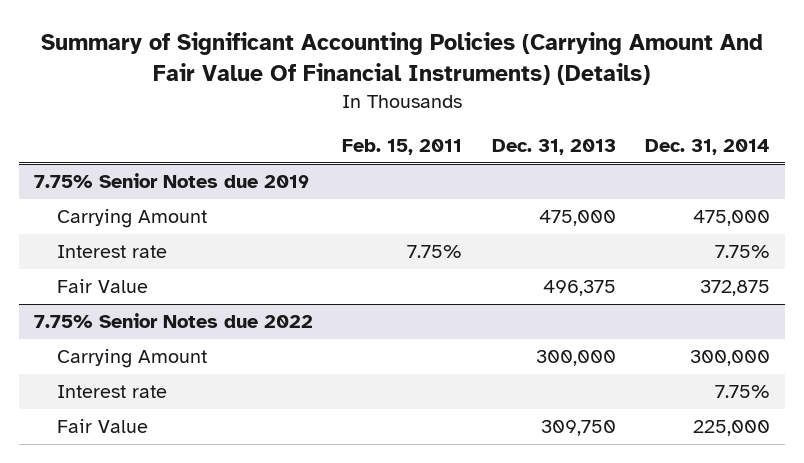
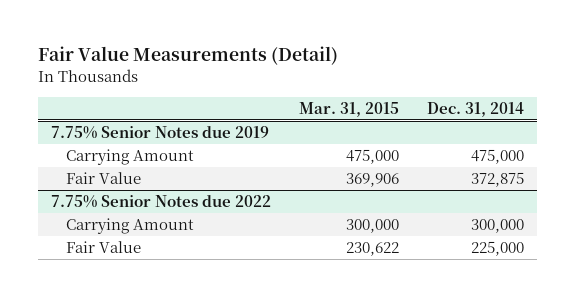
- Summary of Significant Accounting Policies (Carrying Amount And Fair Value Of Financial Instruments) (Details)
+ Fair Value Measurements (Detail)
- | Feb. 15, 2011 | Dec. 31, 2013 | Dec. 31, 2014
+ | Mar. 31, 2015 | Dec. 31, 2014
@ 7.75% Senior Notes due 2019
- Interest rate | 7.75% | | 7.75%
@ 7.75% Senior Notes due 2022
- Interest rate | | | 7.75%

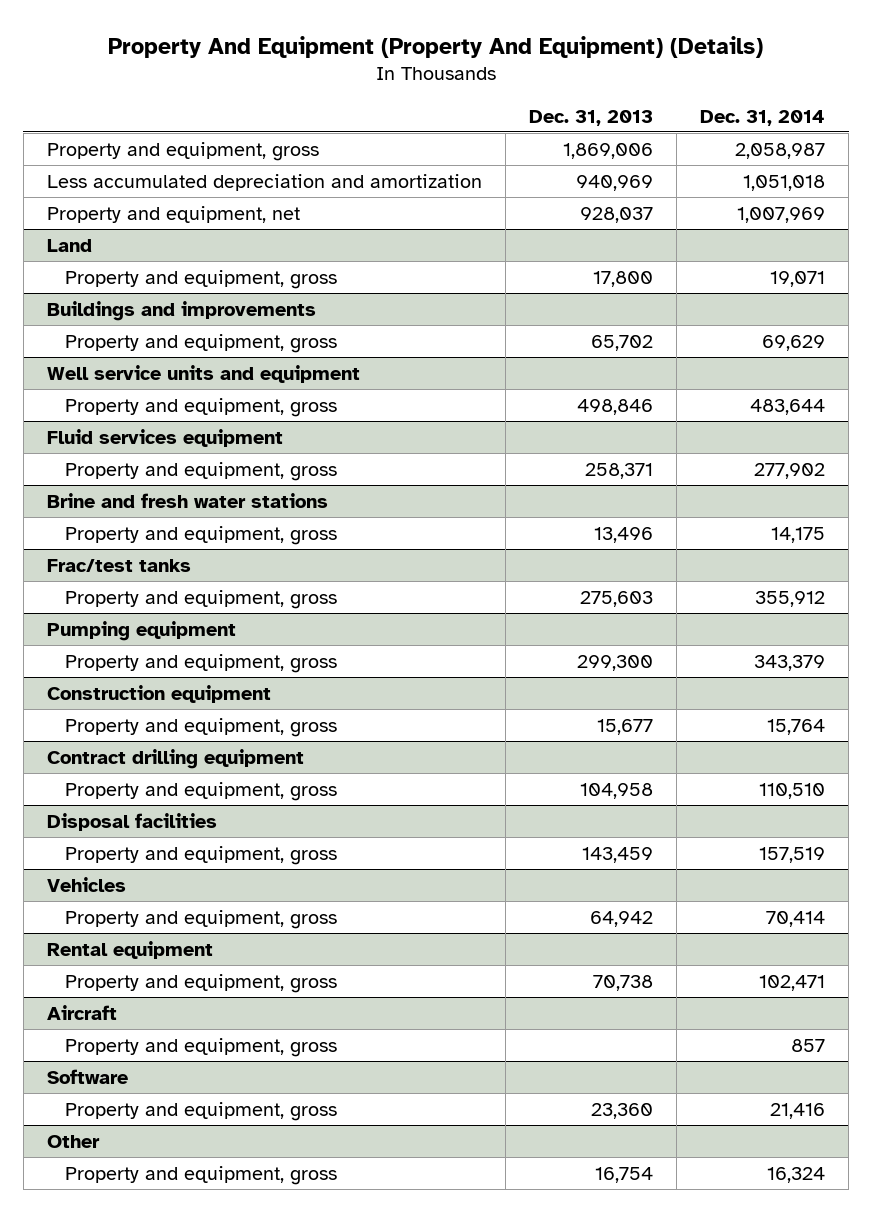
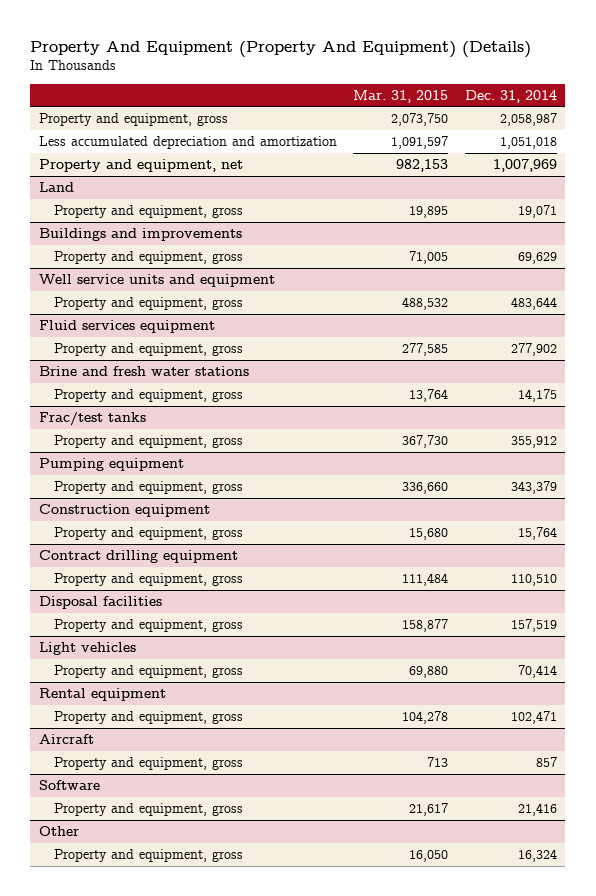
- | Dec. 31, 2013 | Dec. 31, 2014
+ | Mar. 31, 2015 | Dec. 31, 2014
- Vehicles
+ Light vehicles

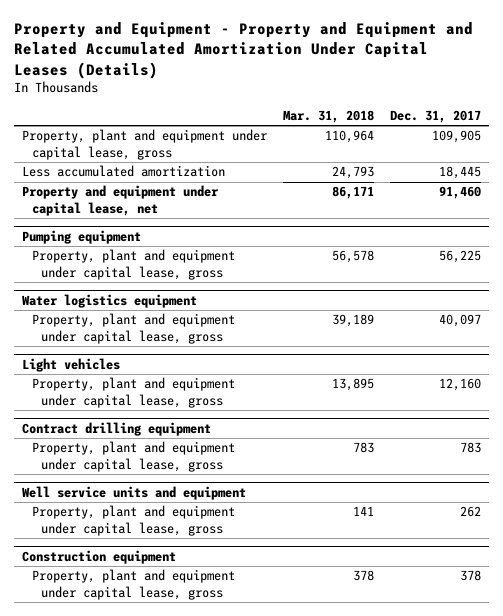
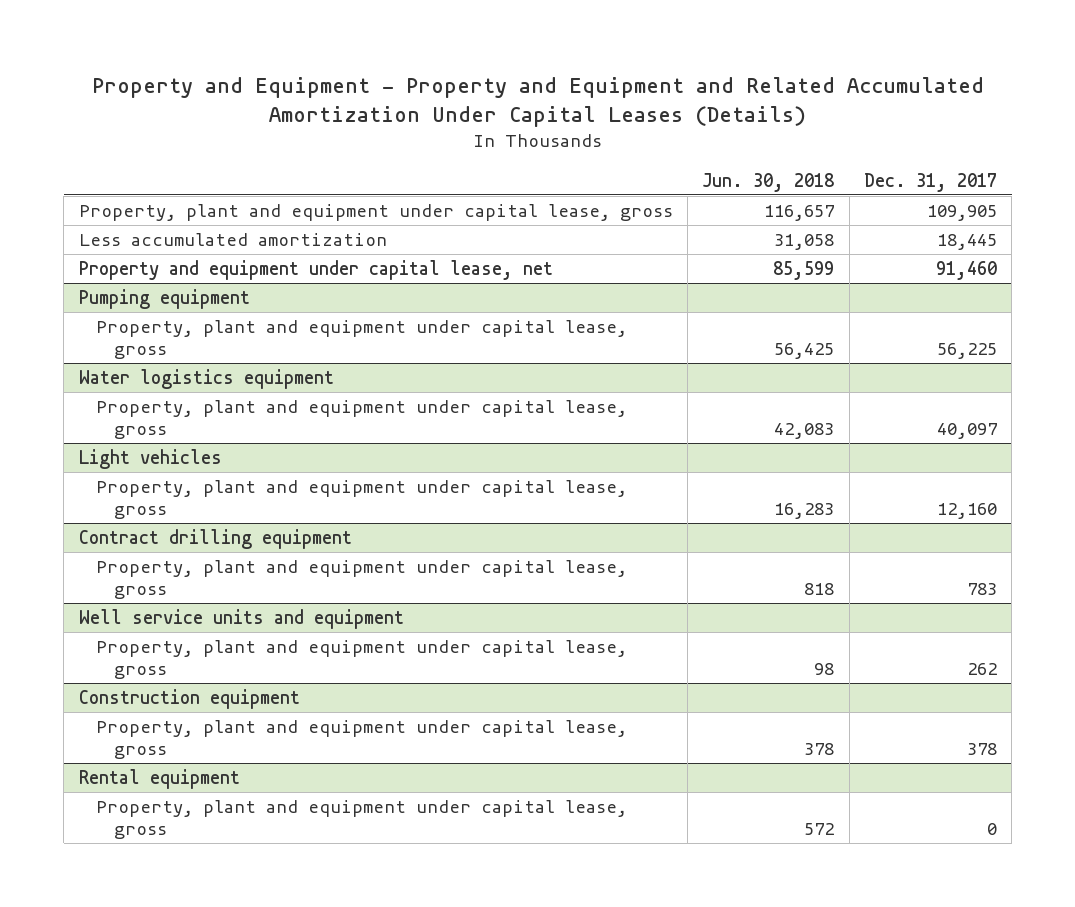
- | Mar. 31, 2018 | Dec. 31, 2017
+ | Jun. 30, 2018 | Dec. 31, 2017
+ Rental equipment
+ Property, plant and equipment under capital lease, gross | 572 | 0

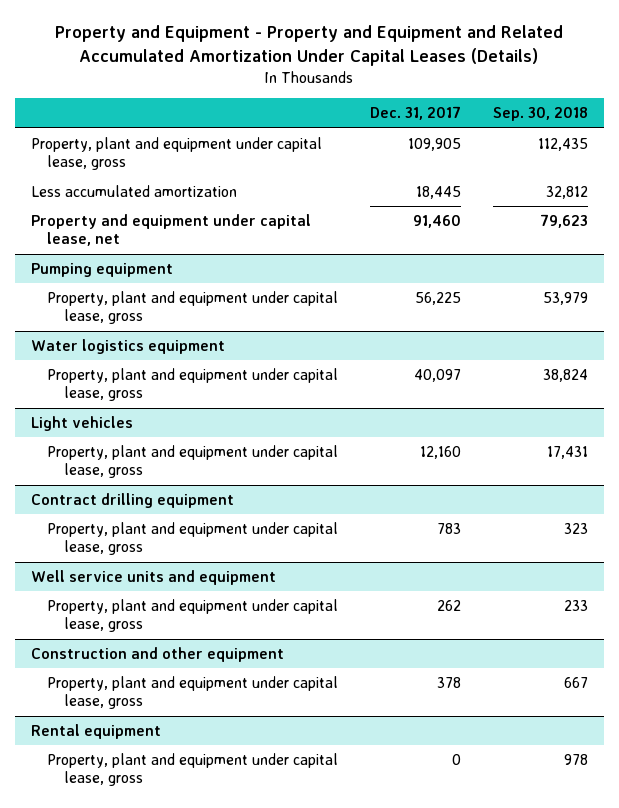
- | Jun. 30, 2018 | Dec. 31, 2017
+ | Dec. 31, 2017 | Sep. 30, 2018
- Construction equipment
+ Construction and other equipment

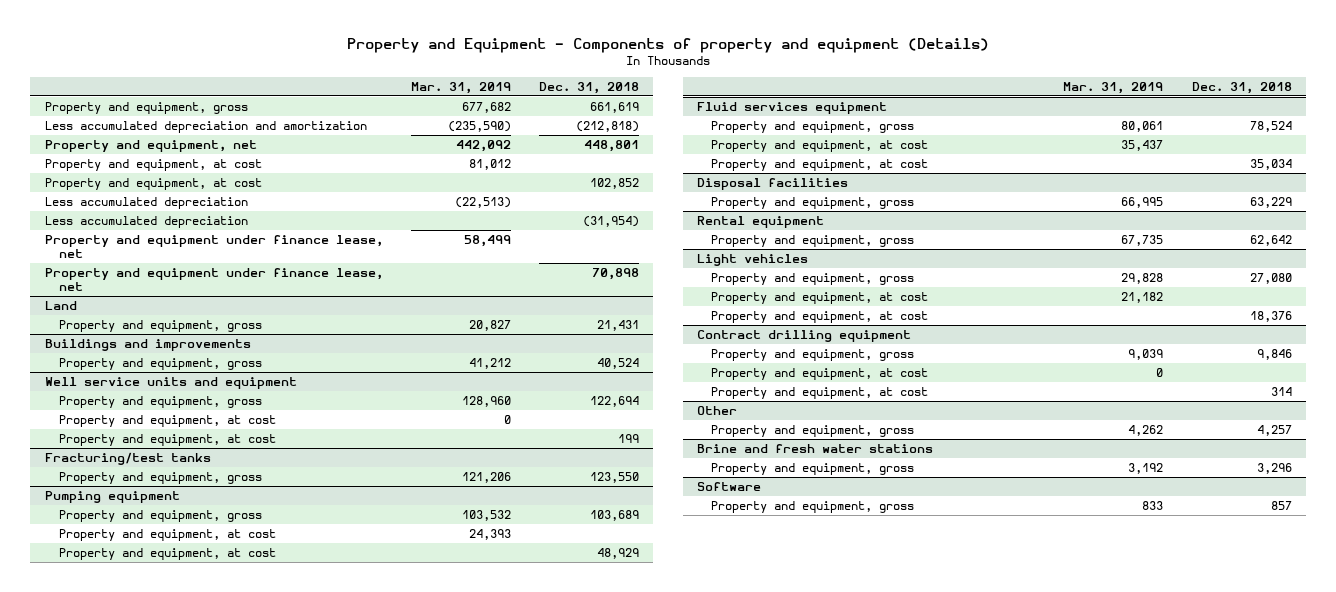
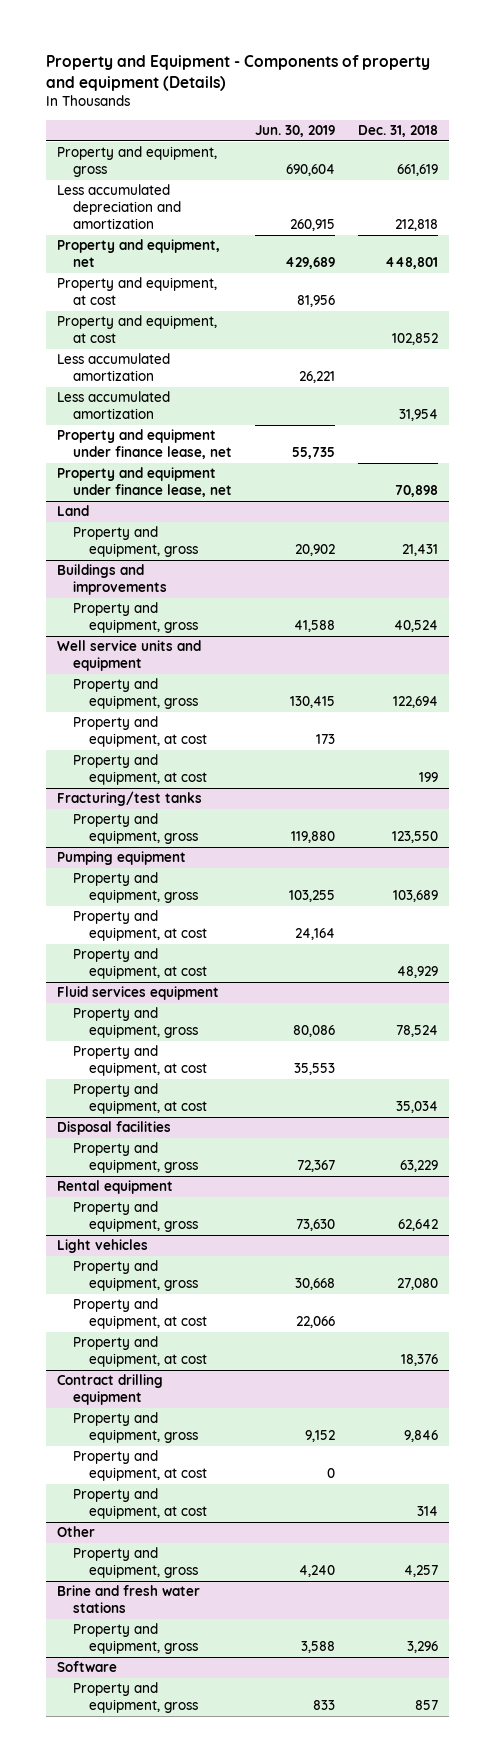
- | Mar. 31, 2019 | Dec. 31, 2018
+ | Jun. 30, 2019 | Dec. 31, 2018
- Less accumulated depreciation and amortization | (235,590) | (212,818)
+ Less accumulated depreciation and amortization | 260,915 | 212,818
- Less accumulated depreciation | (22,513) |
- Less accumulated depreciation | | (31,954)
+ Less accumulated amortization | 26,221 |
+ Less accumulated amortization | | 31,954

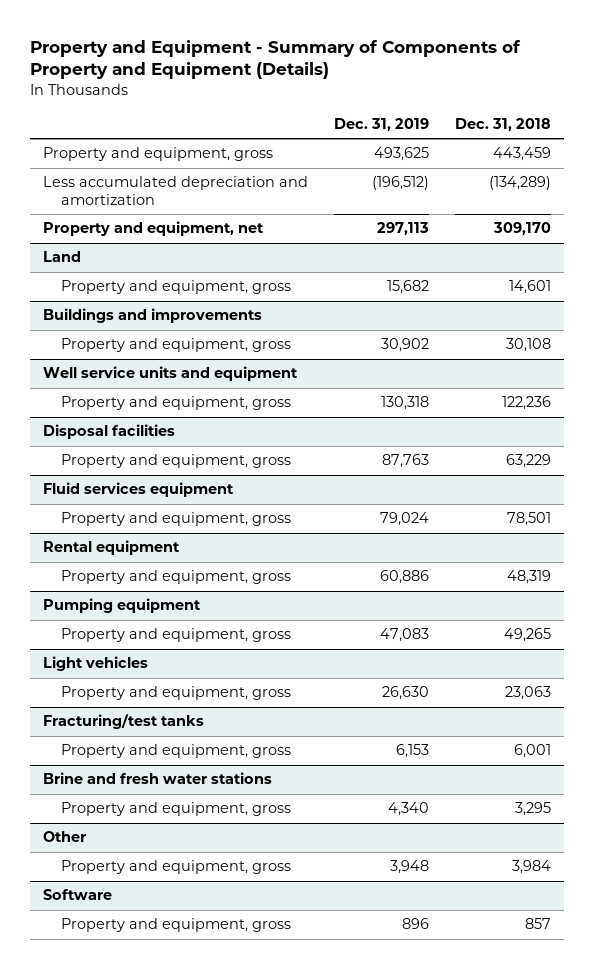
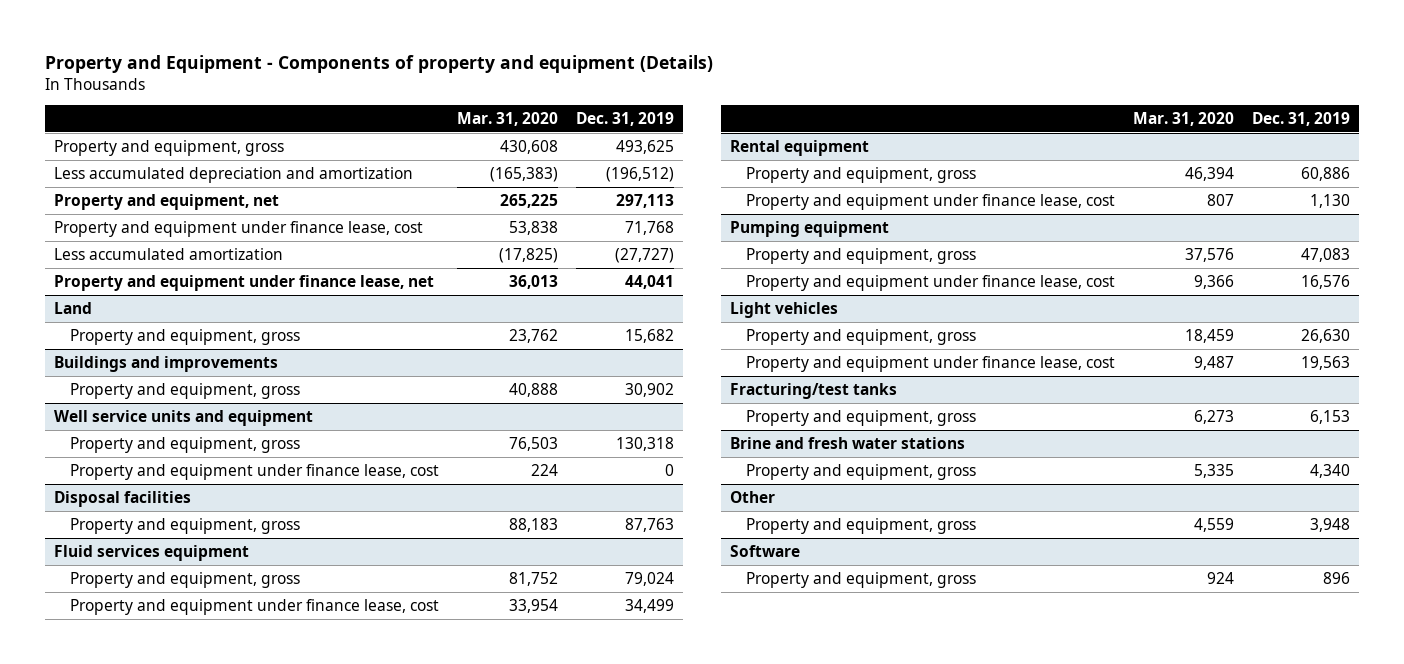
- Property and Equipment - Summary of Components of Property and Equipment (Details)
+ Property and Equipment - Components of property and equipment (Details)
- | Dec. 31, 2019 | Dec. 31, 2018
+ | Mar. 31, 2020 | Dec. 31, 2019
+ Property and equipment under finance lease, cost | 53,838 | 71,768
+ Less accumulated amortization | (17,825) | (27,727)
+ Property and equipment under finance lease, net | 36,013 | 44,041
@ Well service units and equipment
+ Property and equipment under finance lease, cost | 224 | 0
@ Fluid services equipment
+ Property and equipment under finance lease, cost | 33,954 | 34,499
@ Rental equipment
+ Property and equipment under finance lease, cost | 807 | 1,130
@ Pumping equipment
+ Property and equipment under finance lease, cost | 9,366 | 16,576
@ Light vehicles
+ Property and equipment under finance lease, cost | 9,487 | 19,563

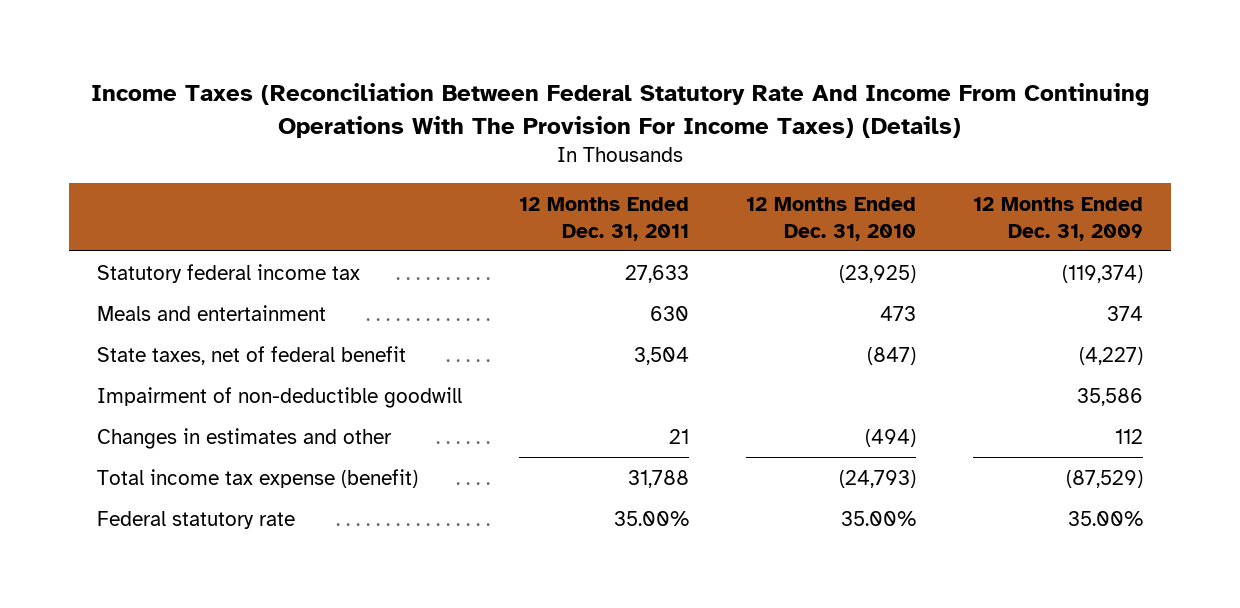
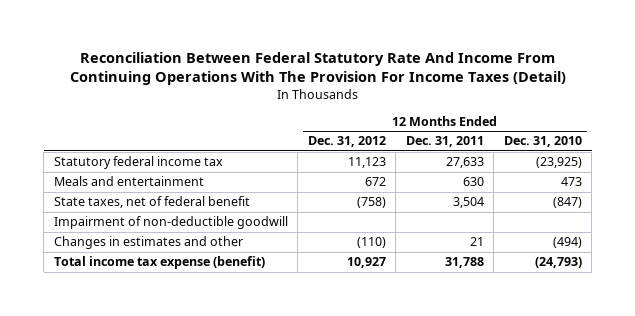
- Income Taxes (Reconciliation Between Federal Statutory Rate And Income From Continuing Operations With The Provision For Income Taxes) (Details)
+ Reconciliation Between Federal Statutory Rate And Income From Continuing Operations With The Provision For Income Taxes (Detail)
- | 12 Months Ended Dec. 31, 2011 | 12 Months Ended Dec. 31, 2010 | 12 Months Ended Dec. 31, 2009
+ | 12 Months Ended Dec. 31, 2012 | 12 Months Ended Dec. 31, 2011 | 12 Months Ended Dec. 31, 2010
- Federal statutory rate | 35.00% | 35.00% | 35.00%

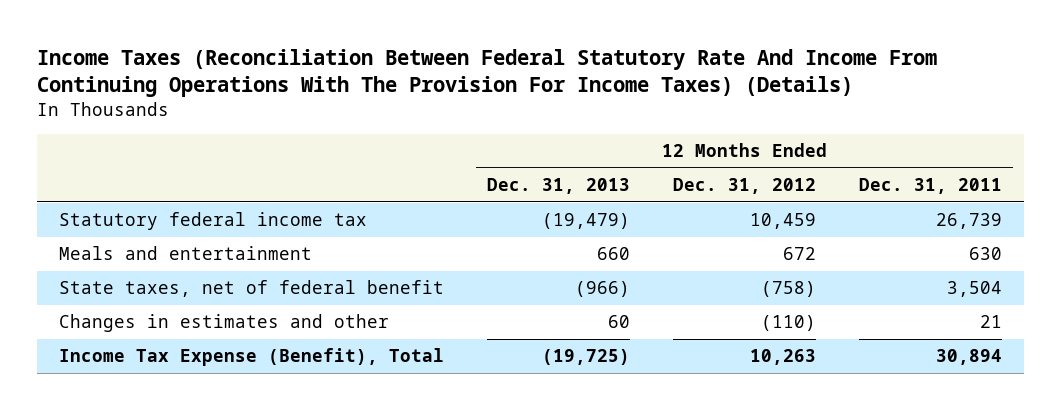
- Reconciliation Between Federal Statutory Rate And Income From Continuing Operations With The Provision For Income Taxes (Detail)
+ Income Taxes (Reconciliation Between Federal Statutory Rate And Income From Continuing Operations With The Provision For Income Taxes) (Details)
- | 12 Months Ended Dec. 31, 2012 | 12 Months Ended Dec. 31, 2011 | 12 Months Ended Dec. 31, 2010
+ | 12 Months Ended Dec. 31, 2013 | 12 Months Ended Dec. 31, 2012 | 12 Months Ended Dec. 31, 2011
- Statutory federal income tax | 11,123 | 27,633 | (23,925)
+ Statutory federal income tax | (19,479) | 10,459 | 26,739
- Impairment of non-deductible goodwill
- Total income tax expense (benefit) | 10,927 | 31,788 | (24,793)
+ Income Tax Expense (Benefit), Total | (19,725) | 10,263 | 30,894

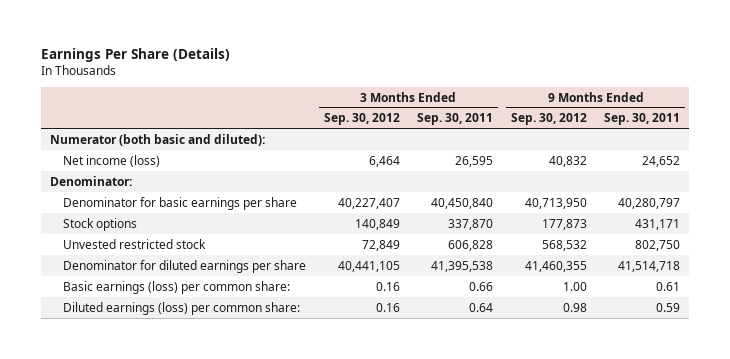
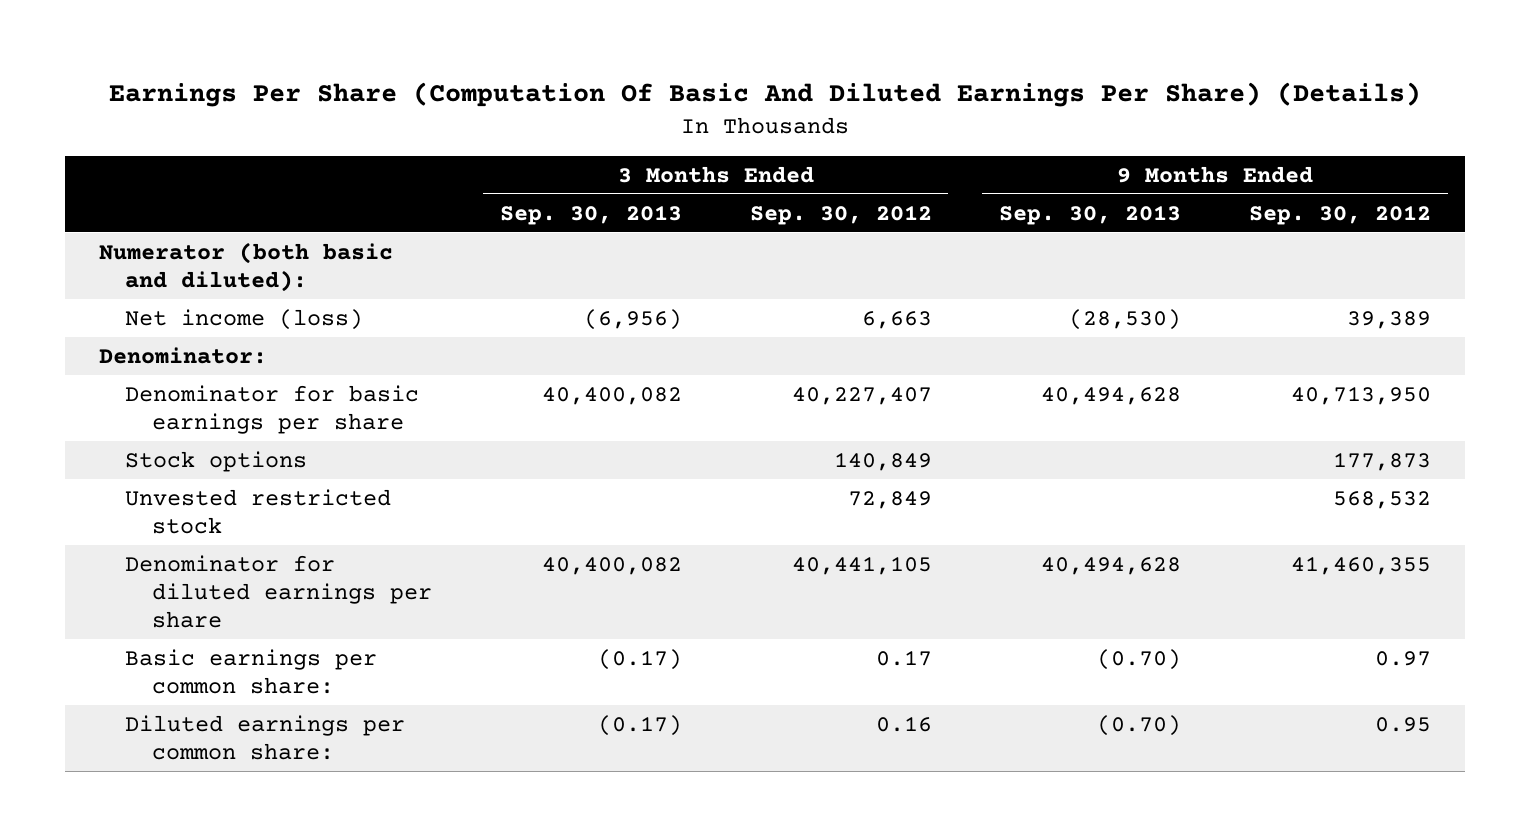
- Earnings Per Share (Details)
+ Earnings Per Share (Computation Of Basic And Diluted Earnings Per Share) (Details)
- | 3 Months Ended Sep. 30, 2012 | 3 Months Ended Sep. 30, 2011 | 9 Months Ended Sep. 30, 2012 | 9 Months Ended Sep. 30, 2011
+ | 3 Months Ended Sep. 30, 2013 | 3 Months Ended Sep. 30, 2012 | 9 Months Ended Sep. 30, 2013 | 9 Months Ended Sep. 30, 2012
- Net income (loss) | 6,464 | 26,595 | 40,832 | 24,652
+ Net income (loss) | (6,956) | 6,663 | (28,530) | 39,389
- Basic earnings (loss) per common share: | 0.16 | 0.66 | 1.00 | 0.61
- Diluted earnings (loss) per common share: | 0.16 | 0.64 | 0.98 | 0.59
+ Basic earnings per common share: | (0.17) | 0.17 | (0.70) | 0.97
+ Diluted earnings per common share: | (0.17) | 0.16 | (0.70) | 0.95

